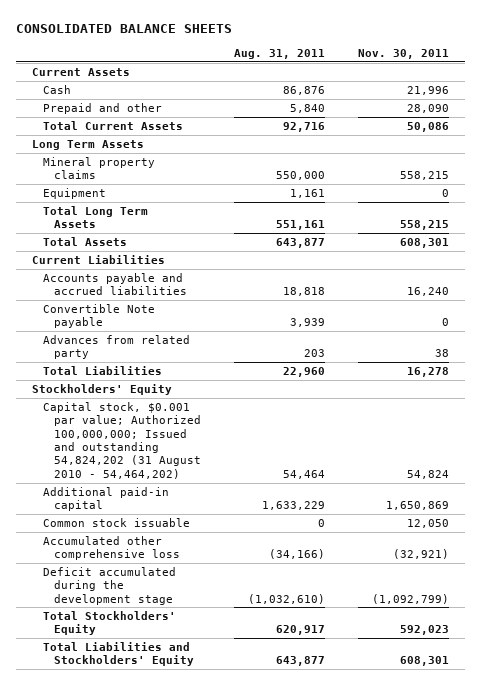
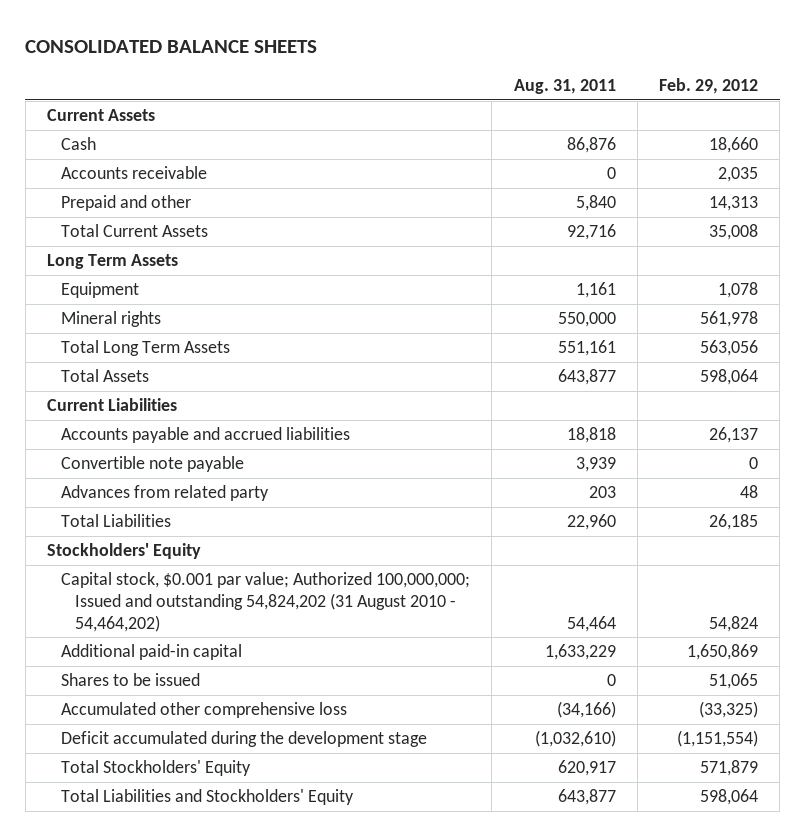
- | Aug. 31, 2011 | Nov. 30, 2011
+ | Aug. 31, 2011 | Feb. 29, 2012
+ Accounts receivable | 0 | 2,035
- Mineral property claims | 550,000 | 558,215
+ Mineral rights | 550,000 | 561,978
- Convertible Note payable | 3,939 | 0
+ Convertible note payable | 3,939 | 0
- Common stock issuable | 0 | 12,050
+ Shares to be issued | 0 | 51,065

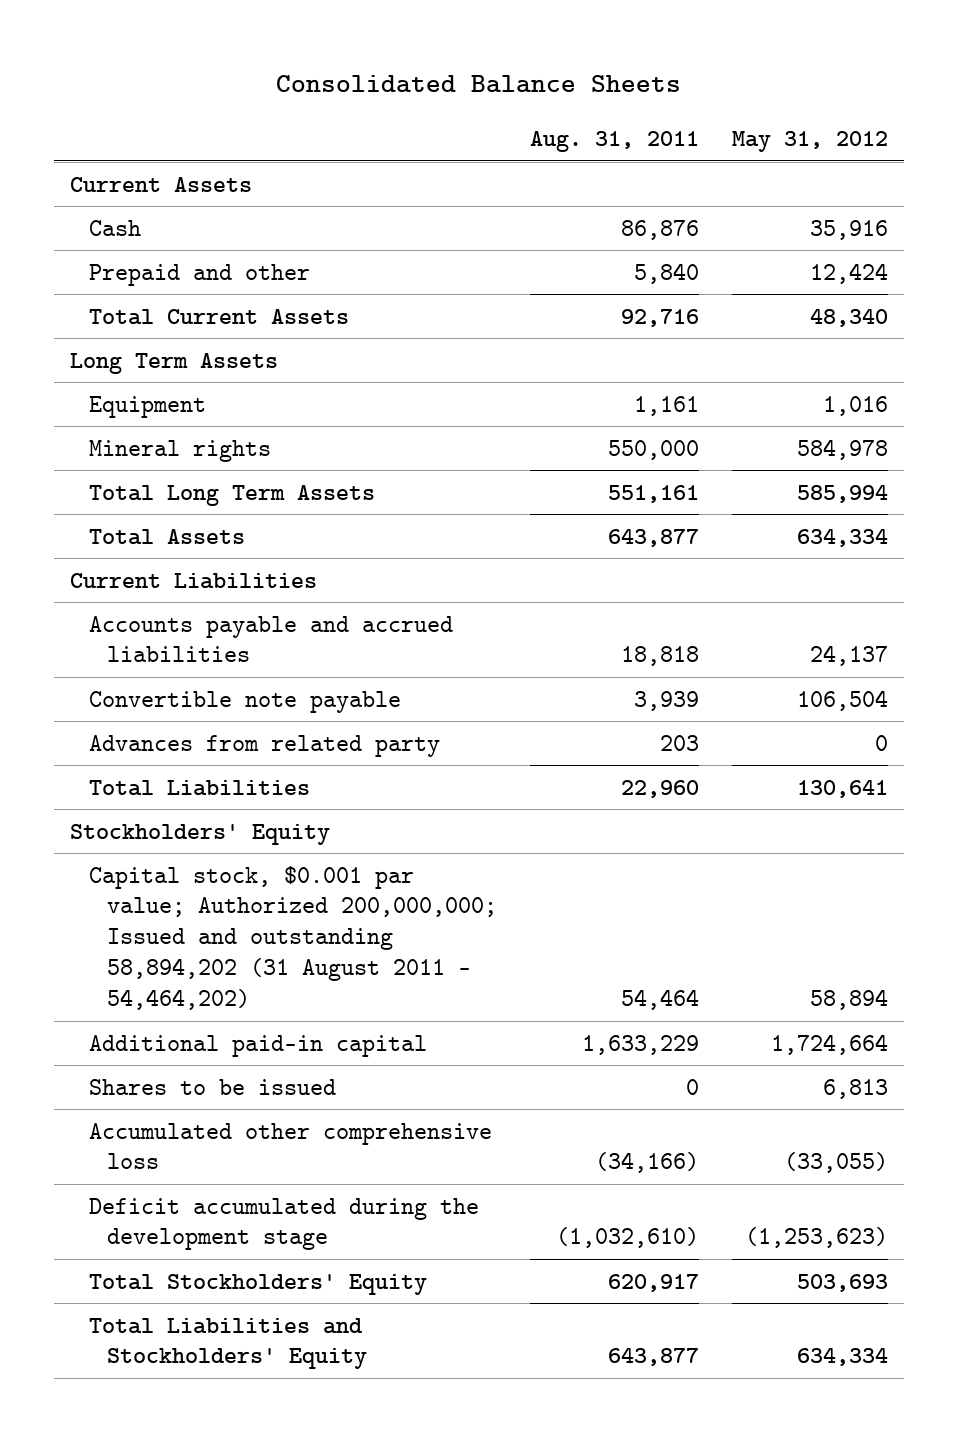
- CONSOLIDATED BALANCE SHEETS
+ Consolidated Balance Sheets
- | Aug. 31, 2011 | Feb. 29, 2012
+ | Aug. 31, 2011 | May 31, 2012
- Accounts receivable | 0 | 2,035
- Capital stock, $0.001 par value; Authorized 100,000,000; Issued and outstanding 54,824,202 (31 August 2010 - 54,464,202) | 54,464 | 54,824
+ Capital stock, $0.001 par value; Authorized 200,000,000; Issued and outstanding 58,894,202 (31 August 2011 - 54,464,202) | 54,464 | 58,894

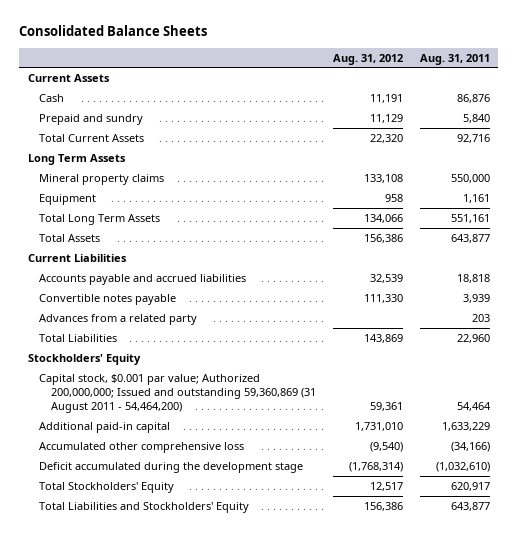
- | Aug. 31, 2011 | May 31, 2012
+ | Aug. 31, 2012 | Aug. 31, 2011
- Prepaid and other | 5,840 | 12,424
+ Prepaid and sundry | 11,129 | 5,840
+ Mineral property claims | 133,108 | 550,000
- Mineral rights | 550,000 | 584,978
- Convertible note payable | 3,939 | 106,504
- Advances from related party | 203 | 0
+ Convertible notes payable | 111,330 | 3,939
+ Advances from a related party | | 203
- Capital stock, $0.001 par value; Authorized 200,000,000; Issued and outstanding 58,894,202 (31 August 2011 - 54,464,202) | 54,464 | 58,894
+ Capital stock, $0.001 par value; Authorized 200,000,000; Issued and outstanding 59,360,869 (31 August 2011 - 54,464,200) | 59,361 | 54,464
- Shares to be issued | 0 | 6,813

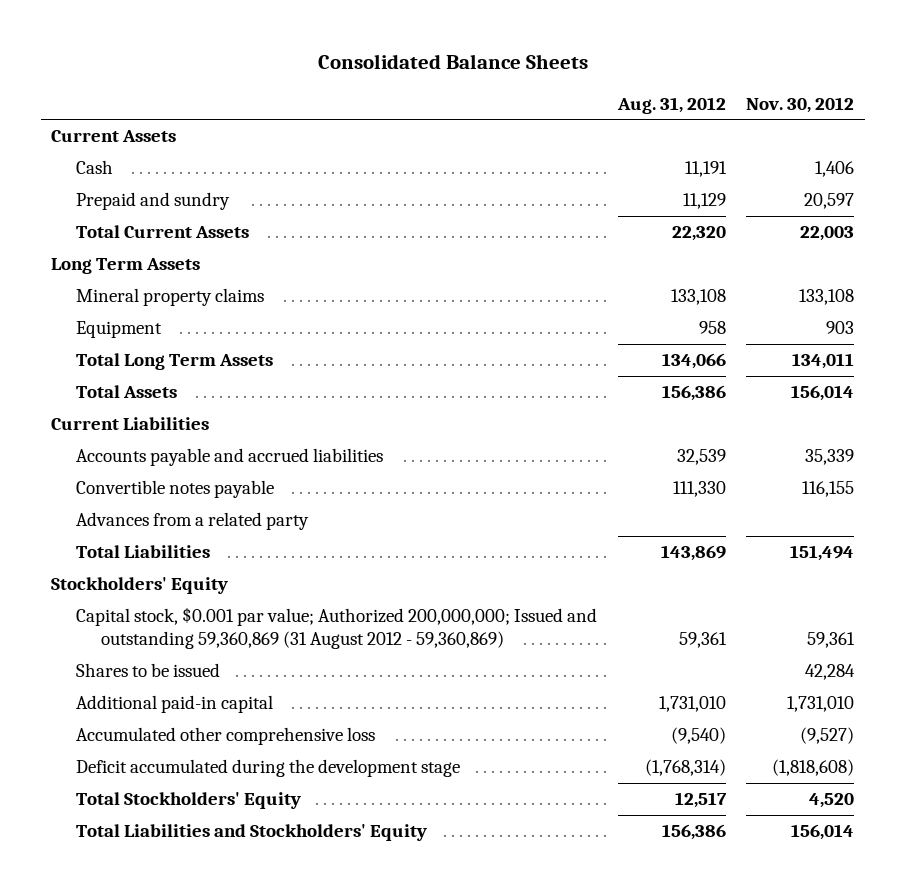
- | Aug. 31, 2012 | Aug. 31, 2011
+ | Aug. 31, 2012 | Nov. 30, 2012
- Capital stock, $0.001 par value; Authorized 200,000,000; Issued and outstanding 59,360,869 (31 August 2011 - 54,464,200) | 59,361 | 54,464
+ Capital stock, $0.001 par value; Authorized 200,000,000; Issued and outstanding 59,360,869 (31 August 2012 - 59,360,869) | 59,361 | 59,361
+ Shares to be issued | | 42,284

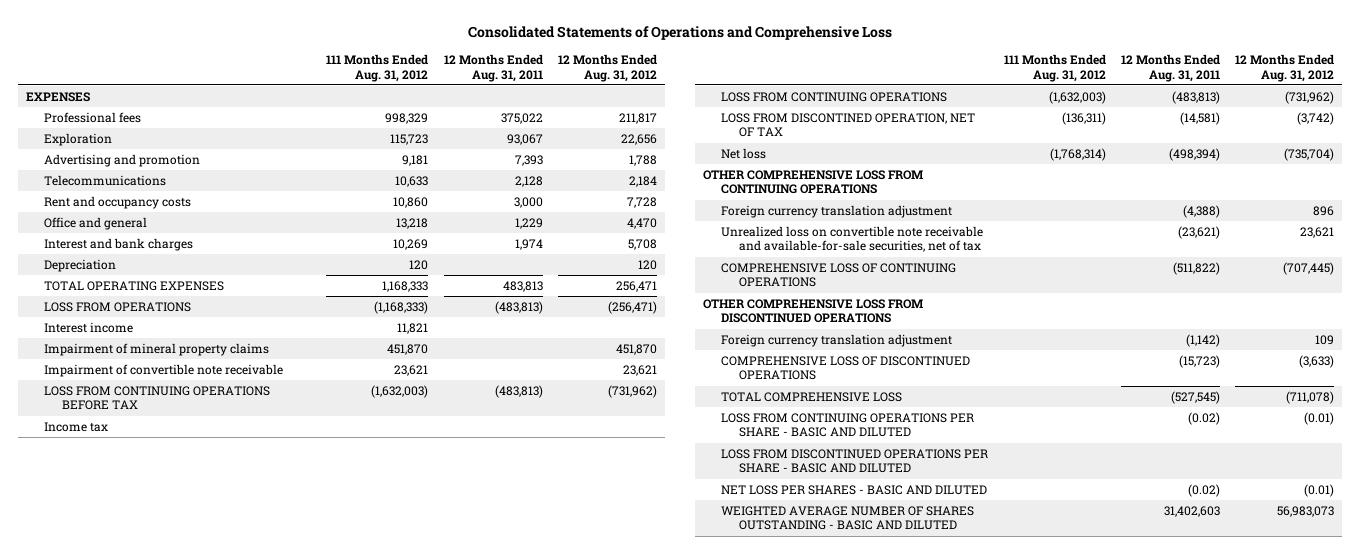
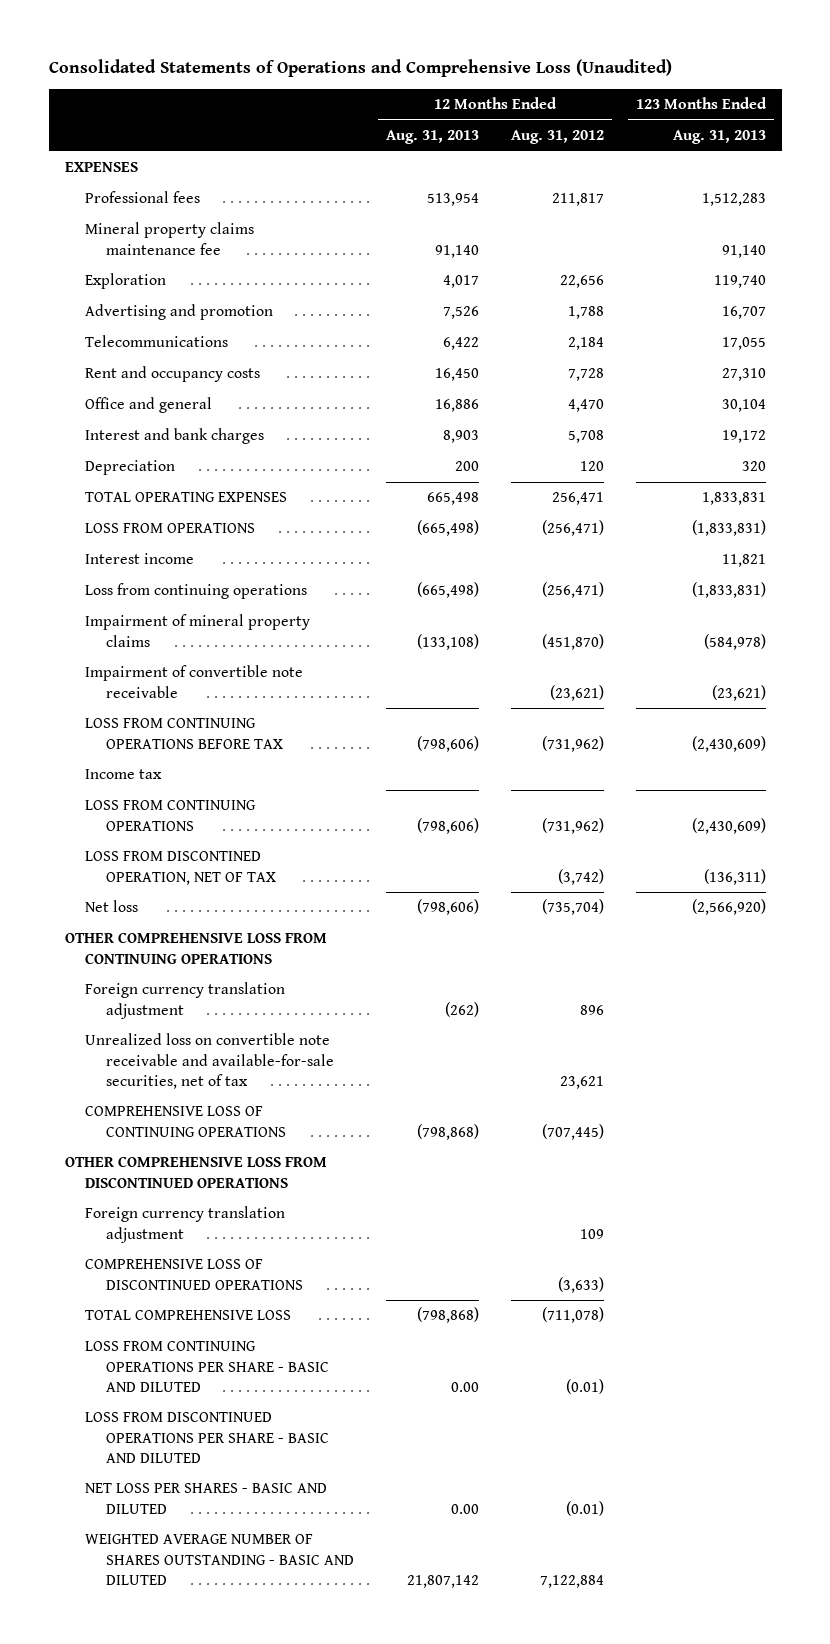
- Consolidated Statements of Operations and Comprehensive Loss
+ Consolidated Statements of Operations and Comprehensive Loss (Unaudited)
- | 111 Months Ended Aug. 31, 2012 | 12 Months Ended Aug. 31, 2011 | 12 Months Ended Aug. 31, 2012
+ | 12 Months Ended Aug. 31, 2013 | 12 Months Ended Aug. 31, 2012 | 123 Months Ended Aug. 31, 2013
+ Mineral property claims maintenance fee | 91,140 | | 91,140
- Impairment of mineral property claims | 451,870 | | 451,870
- Impairment of convertible note receivable | 23,621 | | 23,621
+ Loss from continuing operations | (665,498) | (256,471) | (1,833,831)
+ Impairment of mineral property claims | (133,108) | (451,870) | (584,978)
+ Impairment of convertible note receivable | | (23,621) | (23,621)
- WEIGHTED AVERAGE NUMBER OF SHARES OUTSTANDING - BASIC AND DILUTED | | 31,402,603 | 56,983,073
+ WEIGHTED AVERAGE NUMBER OF SHARES OUTSTANDING - BASIC AND DILUTED | 21,807,142 | 7,122,884 |

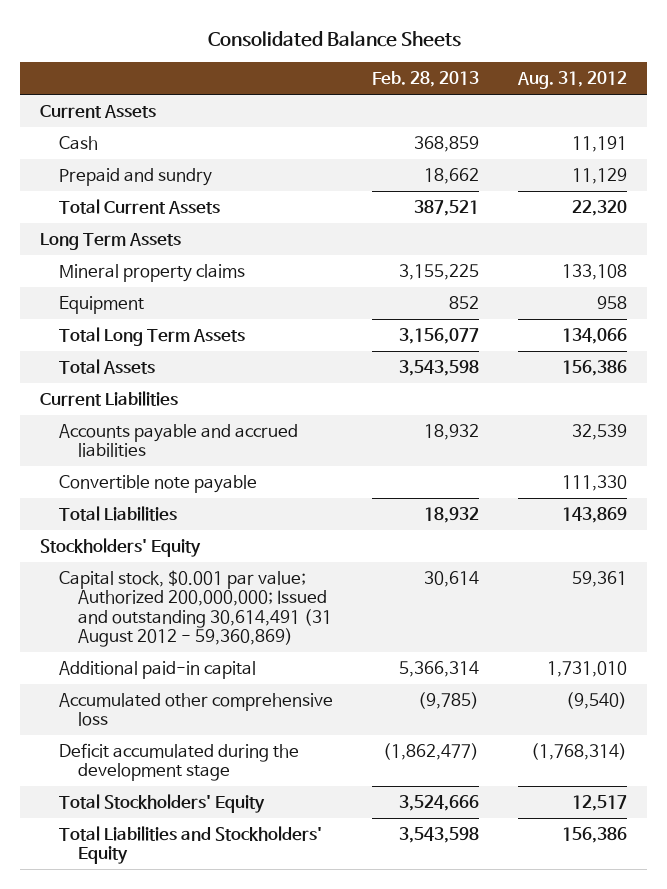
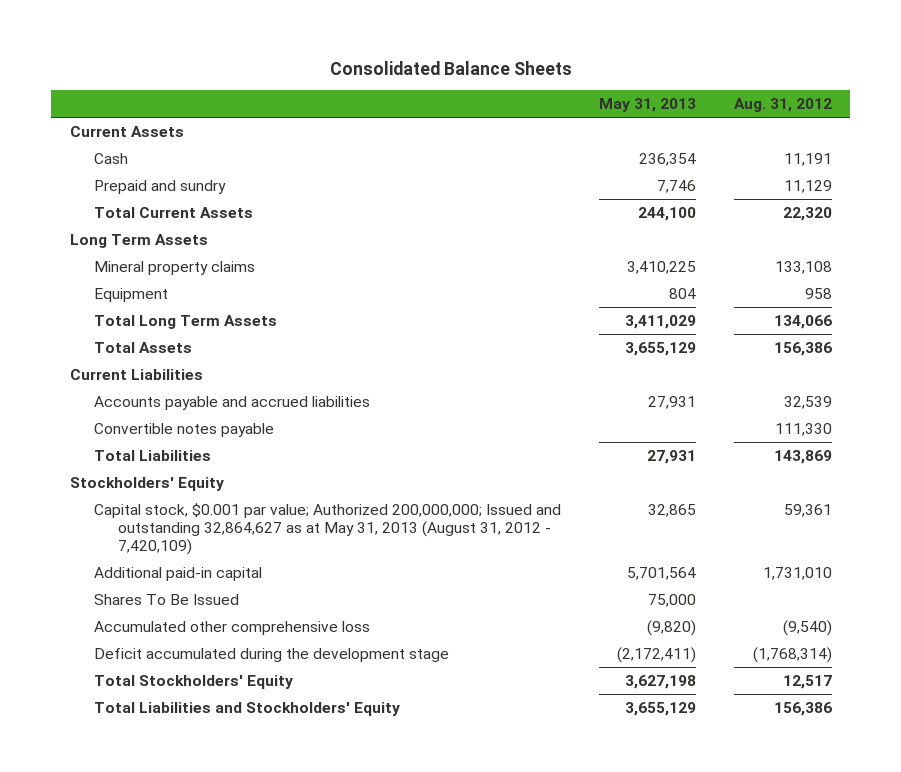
- | Feb. 28, 2013 | Aug. 31, 2012
+ | May 31, 2013 | Aug. 31, 2012
- Convertible note payable | | 111,330
+ Convertible notes payable | | 111,330
- Capital stock, $0.001 par value; Authorized 200,000,000; Issued and outstanding 30,614,491 (31 August 2012 - 59,360,869) | 30,614 | 59,361
+ Capital stock, $0.001 par value; Authorized 200,000,000; Issued and outstanding 32,864,627 as at May 31, 2013 (August 31, 2012 - 7,420,109) | 32,865 | 59,361
+ Shares To Be Issued | 75,000 |

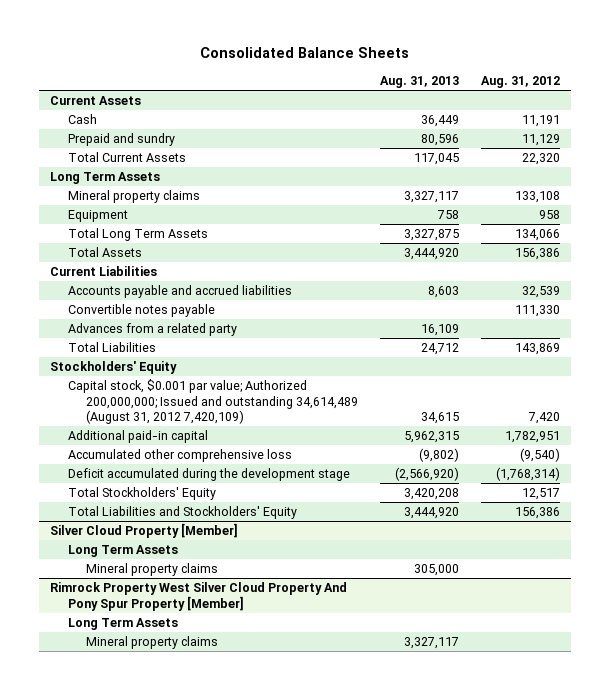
- | May 31, 2013 | Aug. 31, 2012
+ | Aug. 31, 2013 | Aug. 31, 2012
+ Advances from a related party | 16,109 |
- Capital stock, $0.001 par value; Authorized 200,000,000; Issued and outstanding 32,864,627 as at May 31, 2013 (August 31, 2012 - 7,420,109) | 32,865 | 59,361
- Additional paid-in capital | 5,701,564 | 1,731,010
- Shares To Be Issued | 75,000 |
+ Capital stock, $0.001 par value; Authorized 200,000,000; Issued and outstanding 34,614,489 (August 31, 2012 7,420,109) | 34,615 | 7,420
+ Additional paid-in capital | 5,962,315 | 1,782,951
+ Silver Cloud Property [Member]
+ Long Term Assets
+ Mineral property claims | 305,000 |
+ Rimrock Property West Silver Cloud Property And Pony Spur Property [Member]
+ Long Term Assets
+ Mineral property claims | 3,327,117 |

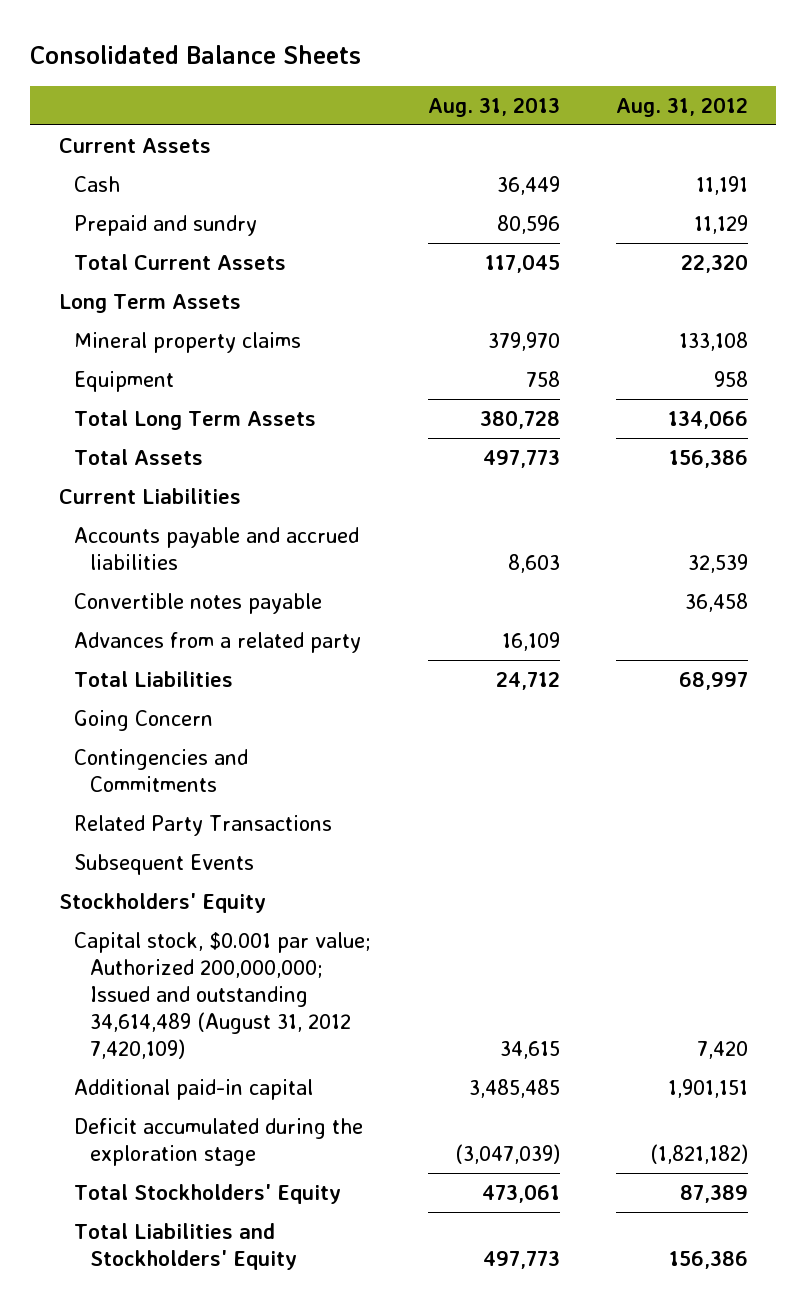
- Mineral property claims | 3,327,117 | 133,108
+ Mineral property claims | 379,970 | 133,108
- Total Long Term Assets | 3,327,875 | 134,066
- Total Assets | 3,444,920 | 156,386
+ Total Long Term Assets | 380,728 | 134,066
+ Total Assets | 497,773 | 156,386
- Convertible notes payable | | 111,330
+ Convertible notes payable | | 36,458
- Total Liabilities | 24,712 | 143,869
+ Total Liabilities | 24,712 | 68,997
+ Going Concern
+ Contingencies and Commitments
+ Related Party Transactions
+ Subsequent Events
- Additional paid-in capital | 5,962,315 | 1,782,951
- Accumulated other comprehensive loss | (9,802) | (9,540)
- Deficit accumulated during the development stage | (2,566,920) | (1,768,314)
- Total Stockholders' Equity | 3,420,208 | 12,517
- Total Liabilities and Stockholders' Equity | 3,444,920 | 156,386
- Silver Cloud Property [Member]
- Long Term Assets
- Mineral property claims | 305,000 |
- Rimrock Property West Silver Cloud Property And Pony Spur Property [Member]
- Long Term Assets
- Mineral property claims | 3,327,117 |
+ Additional paid-in capital | 3,485,485 | 1,901,151
+ Deficit accumulated during the exploration stage | (3,047,039) | (1,821,182)
+ Total Stockholders' Equity | 473,061 | 87,389
+ Total Liabilities and Stockholders' Equity | 497,773 | 156,386

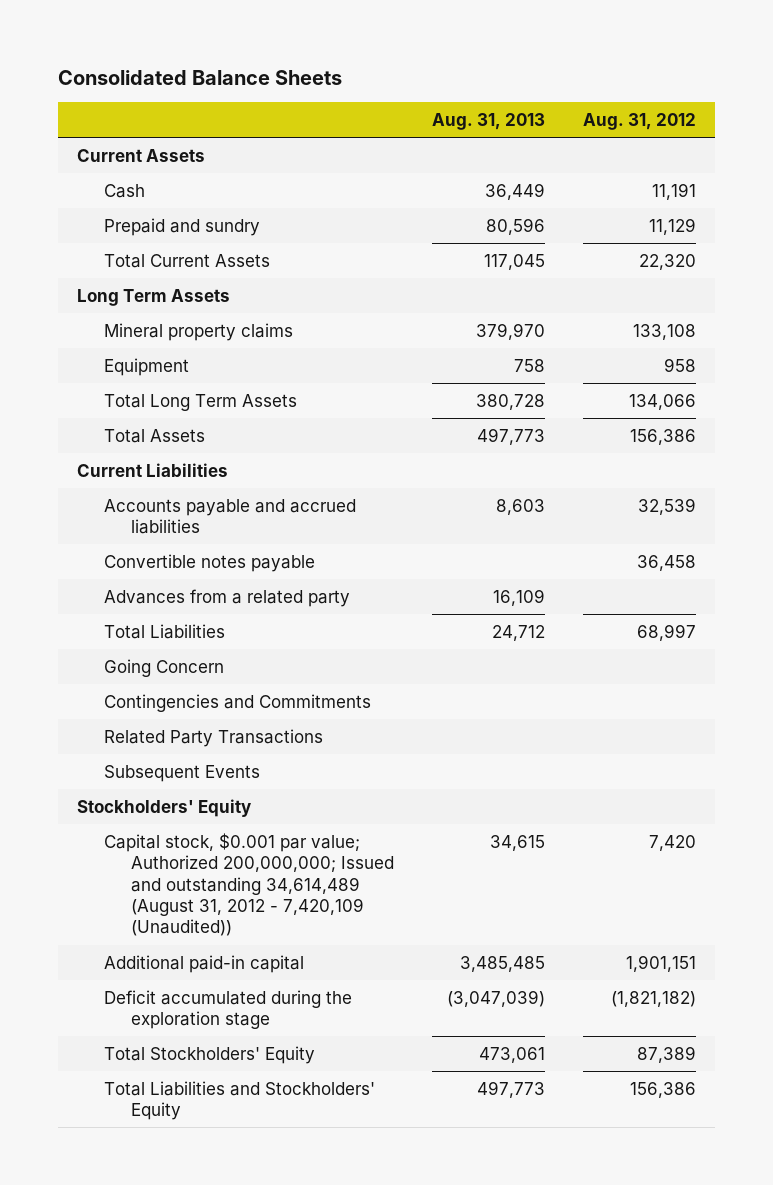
- Capital stock, $0.001 par value; Authorized 200,000,000; Issued and outstanding 34,614,489 (August 31, 2012 7,420,109) | 34,615 | 7,420
+ Capital stock, $0.001 par value; Authorized 200,000,000; Issued and outstanding 34,614,489 (August 31, 2012 - 7,420,109 (Unaudited)) | 34,615 | 7,420

